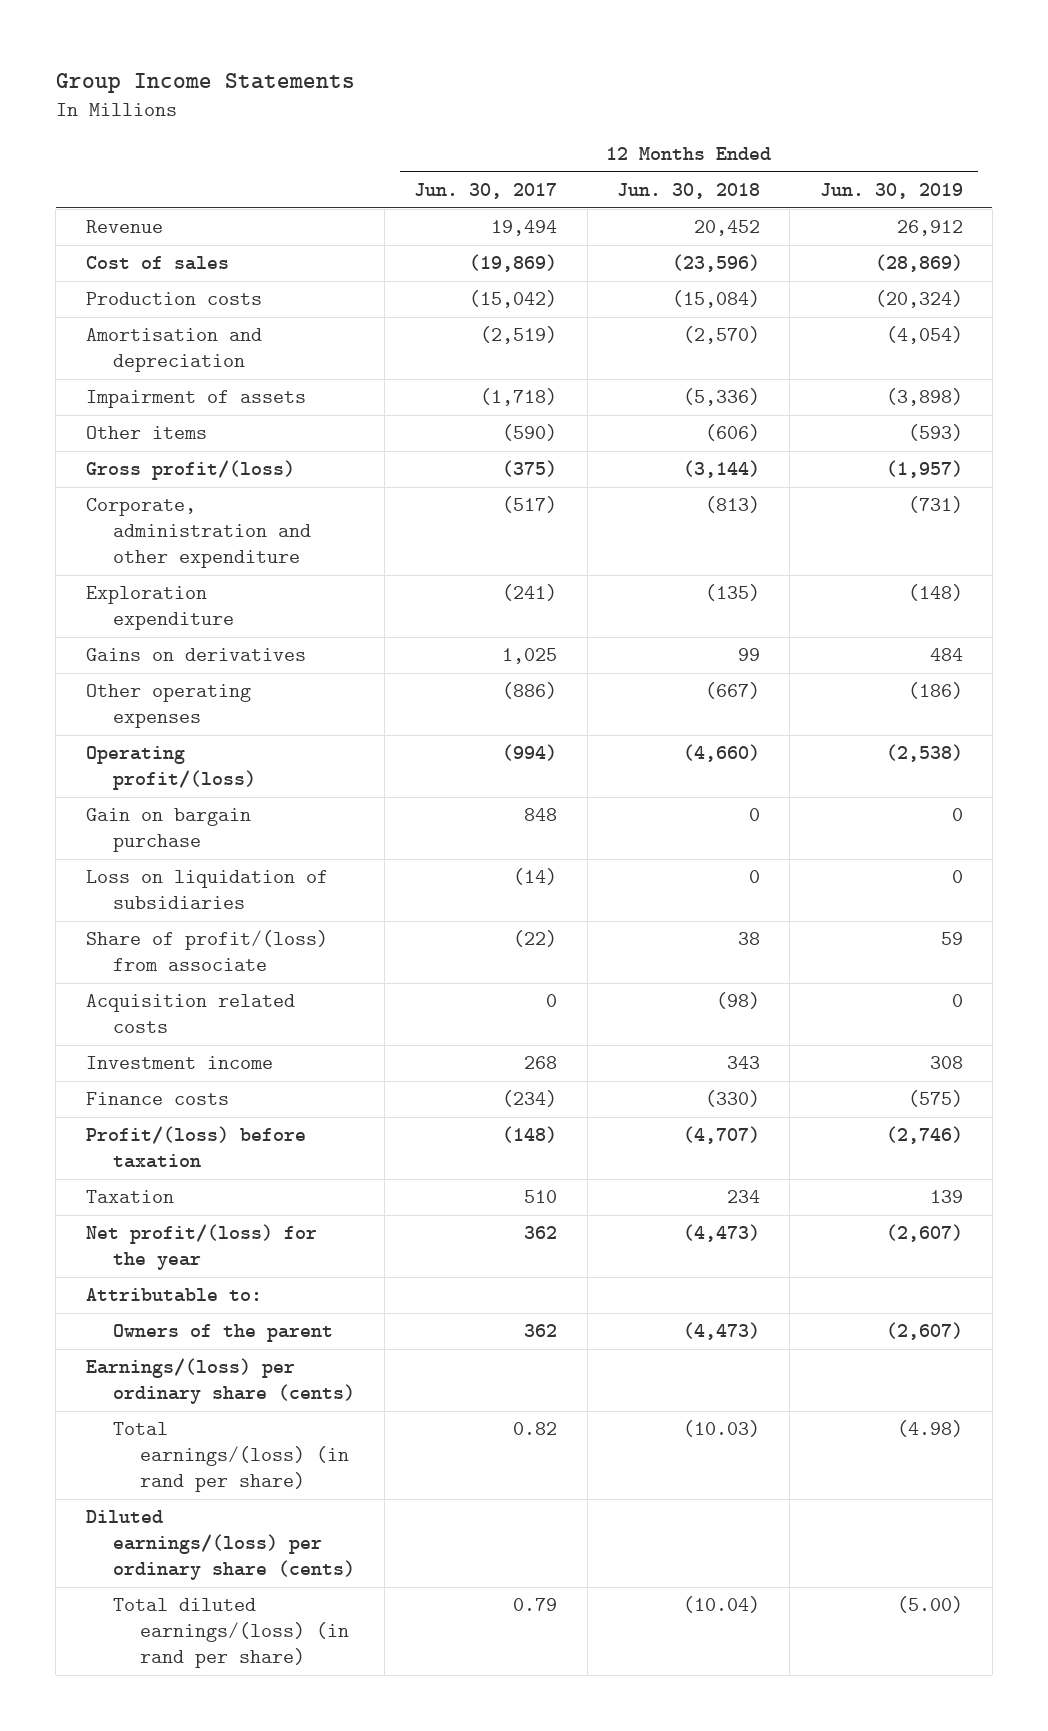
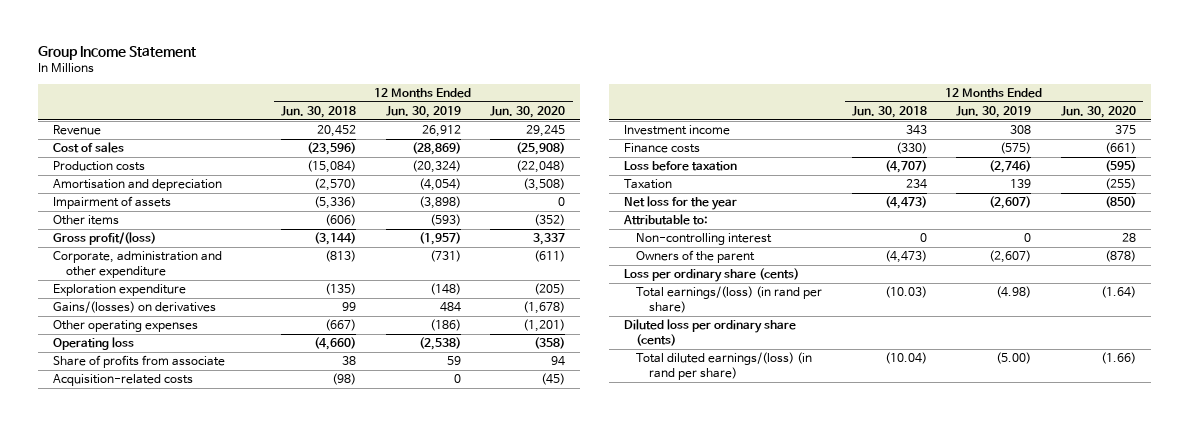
- Group Income Statements
+ Group Income Statement
- | 12 Months Ended Jun. 30, 2017 | 12 Months Ended Jun. 30, 2018 | 12 Months Ended Jun. 30, 2019
+ | 12 Months Ended Jun. 30, 2018 | 12 Months Ended Jun. 30, 2019 | 12 Months Ended Jun. 30, 2020
- Gains on derivatives | 1,025 | 99 | 484
+ Gains/(losses) on derivatives | 99 | 484 | (1,678)
- Operating profit/(loss) | (994) | (4,660) | (2,538)
- Gain on bargain purchase | 848 | 0 | 0
- Loss on liquidation of subsidiaries | (14) | 0 | 0
- Share of profit/(loss) from associate | (22) | 38 | 59
- Acquisition related costs | 0 | (98) | 0
+ Operating loss | (4,660) | (2,538) | (358)
+ Share of profits from associate | 38 | 59 | 94
+ Acquisition-related costs | (98) | 0 | (45)
- Profit/(loss) before taxation | (148) | (4,707) | (2,746)
+ Loss before taxation | (4,707) | (2,746) | (595)
- Net profit/(loss) for the year | 362 | (4,473) | (2,607)
+ Net loss for the year | (4,473) | (2,607) | (850)
+ Non-controlling interest | 0 | 0 | 28
- Earnings/(loss) per ordinary share (cents)
+ Loss per ordinary share (cents)
- Diluted earnings/(loss) per ordinary share (cents)
+ Diluted loss per ordinary share (cents)

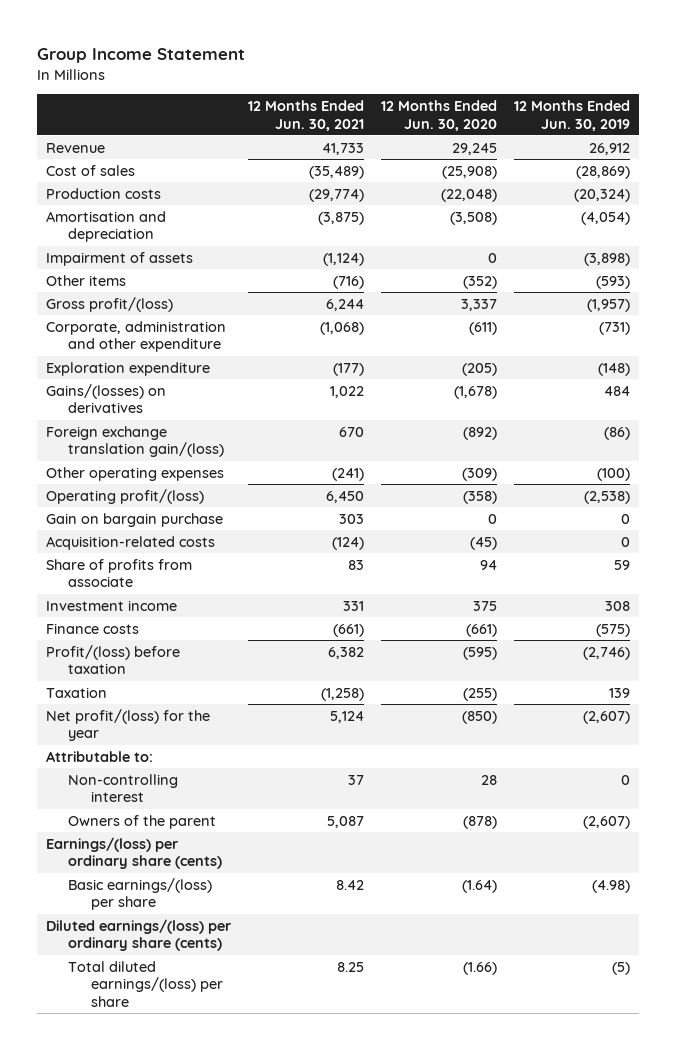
- | 12 Months Ended Jun. 30, 2018 | 12 Months Ended Jun. 30, 2019 | 12 Months Ended Jun. 30, 2020
+ | 12 Months Ended Jun. 30, 2021 | 12 Months Ended Jun. 30, 2020 | 12 Months Ended Jun. 30, 2019
- Other operating expenses | (667) | (186) | (1,201)
- Operating loss | (4,660) | (2,538) | (358)
+ Foreign exchange translation gain/(loss) | 670 | (892) | (86)
+ Other operating expenses | (241) | (309) | (100)
+ Operating profit/(loss) | 6,450 | (358) | (2,538)
+ Gain on bargain purchase | 303 | 0 | 0
moved down: Share of profits from associate | 83 | 94 | 59
- Loss before taxation | (4,707) | (2,746) | (595)
+ Profit/(loss) before taxation | 6,382 | (595) | (2,746)
- Net loss for the year | (4,473) | (2,607) | (850)
+ Net profit/(loss) for the year | 5,124 | (850) | (2,607)
- Loss per ordinary share (cents)
- Total earnings/(loss) (in rand per share) | (10.03) | (4.98) | (1.64)
- Diluted loss per ordinary share (cents)
- Total diluted earnings/(loss) (in rand per share) | (10.04) | (5.00) | (1.66)
+ Earnings/(loss) per ordinary share (cents)
+ Basic earnings/(loss) per share | 8.42 | (1.64) | (4.98)
+ Diluted earnings/(loss) per ordinary share (cents)
+ Total diluted earnings/(loss) per share | 8.25 | (1.66) | (5)

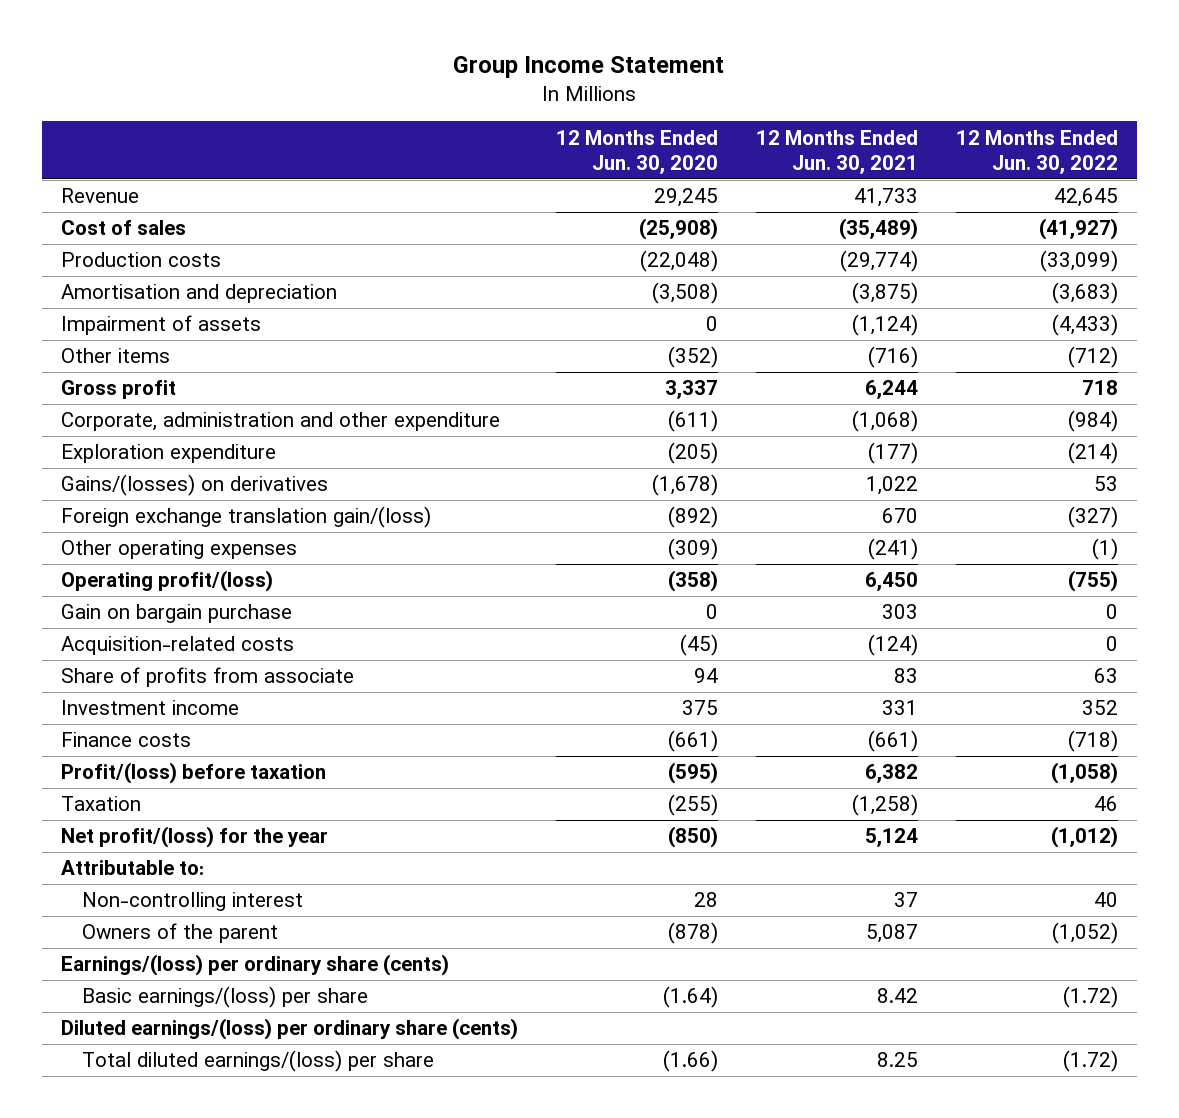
- | 12 Months Ended Jun. 30, 2021 | 12 Months Ended Jun. 30, 2020 | 12 Months Ended Jun. 30, 2019
+ | 12 Months Ended Jun. 30, 2020 | 12 Months Ended Jun. 30, 2021 | 12 Months Ended Jun. 30, 2022
- Gross profit/(loss) | 6,244 | 3,337 | (1,957)
+ Gross profit | 3,337 | 6,244 | 718

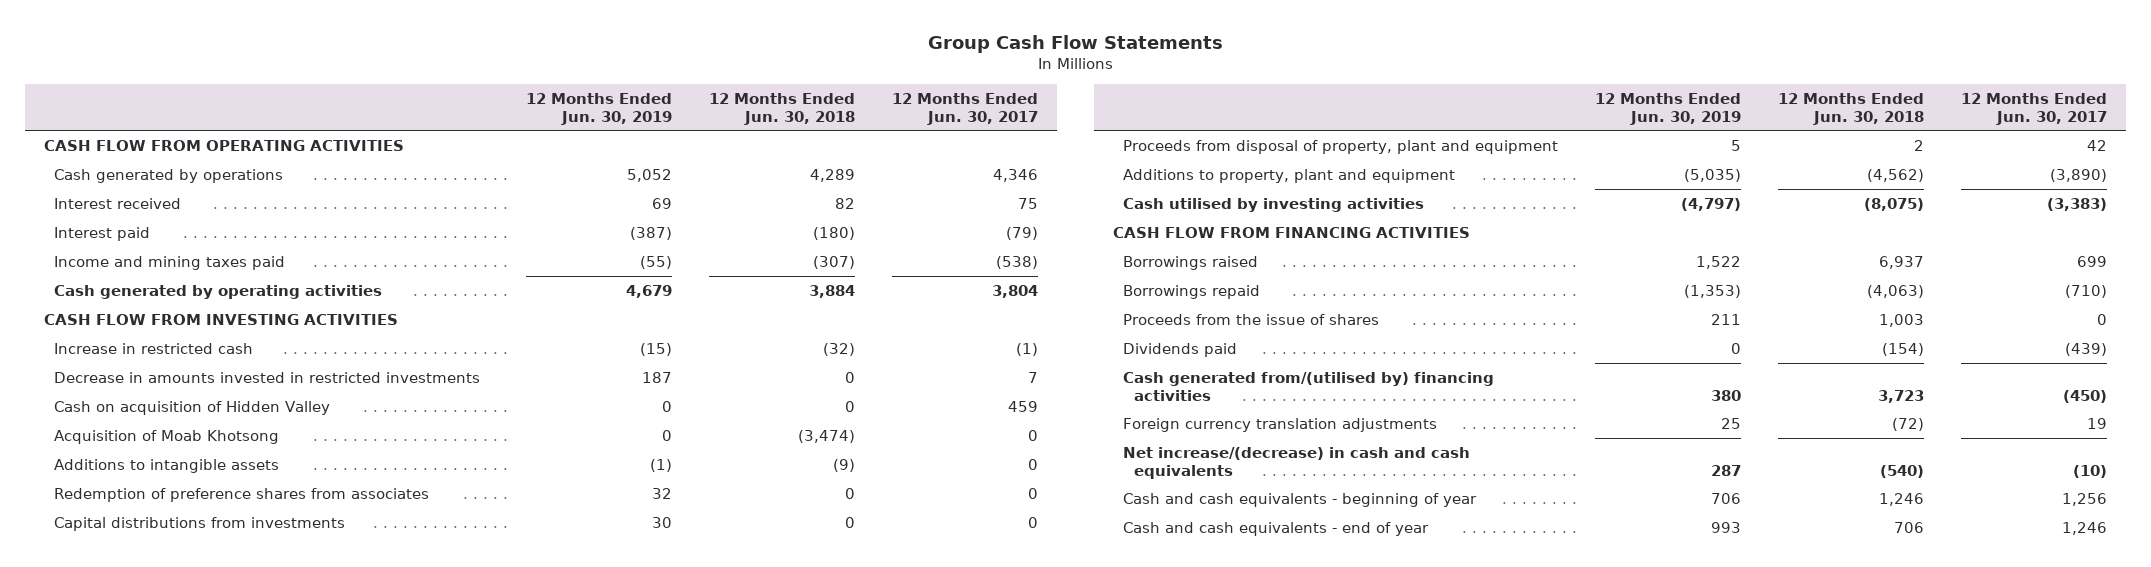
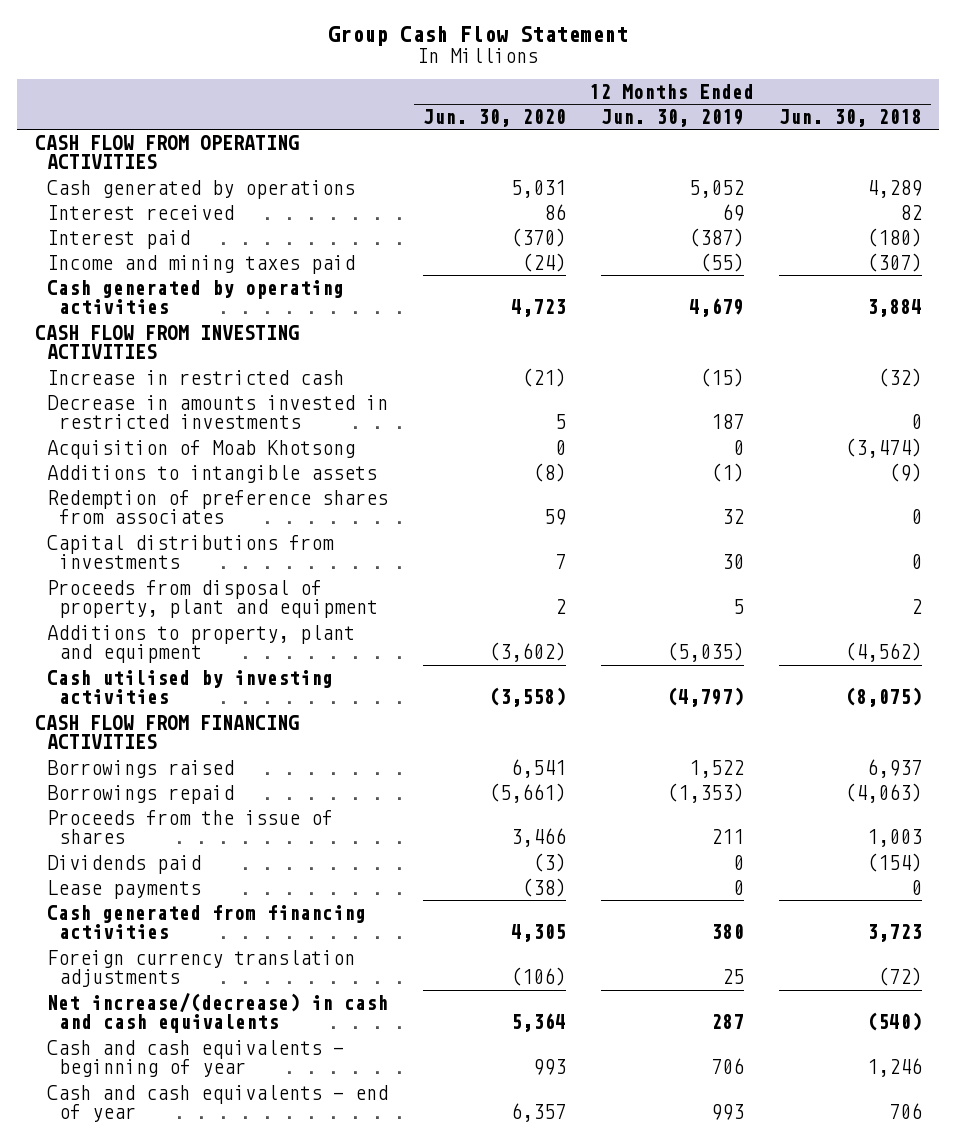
- Group Cash Flow Statements
+ Group Cash Flow Statement
- | 12 Months Ended Jun. 30, 2019 | 12 Months Ended Jun. 30, 2018 | 12 Months Ended Jun. 30, 2017
+ | 12 Months Ended Jun. 30, 2020 | 12 Months Ended Jun. 30, 2019 | 12 Months Ended Jun. 30, 2018
- Cash on acquisition of Hidden Valley | 0 | 0 | 459
- Cash generated from/(utilised by) financing activities | 380 | 3,723 | (450)
+ Lease payments | (38) | 0 | 0
+ Cash generated from financing activities | 4,305 | 380 | 3,723

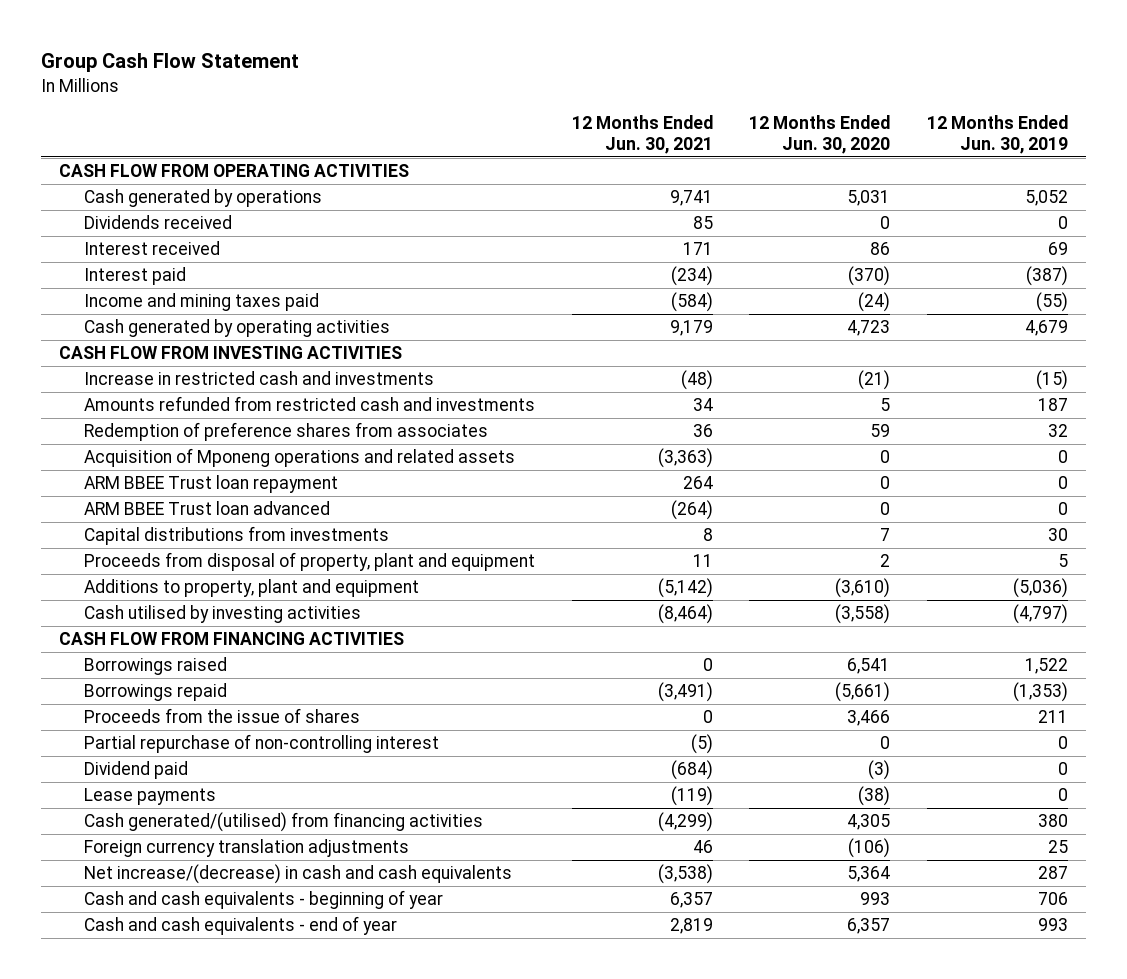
- | 12 Months Ended Jun. 30, 2020 | 12 Months Ended Jun. 30, 2019 | 12 Months Ended Jun. 30, 2018
+ | 12 Months Ended Jun. 30, 2021 | 12 Months Ended Jun. 30, 2020 | 12 Months Ended Jun. 30, 2019
+ Dividends received | 85 | 0 | 0
- Increase in restricted cash | (21) | (15) | (32)
- Decrease in amounts invested in restricted investments | 5 | 187 | 0
- Acquisition of Moab Khotsong | 0 | 0 | (3,474)
- Additions to intangible assets | (8) | (1) | (9)
+ Increase in restricted cash and investments | (48) | (21) | (15)
+ Amounts refunded from restricted cash and investments | 34 | 5 | 187
+ Acquisition of Mponeng operations and related assets | (3,363) | 0 | 0
+ ARM BBEE Trust loan repayment | 264 | 0 | 0
+ ARM BBEE Trust loan advanced | (264) | 0 | 0
- Additions to property, plant and equipment | (3,602) | (5,035) | (4,562)
+ Additions to property, plant and equipment | (5,142) | (3,610) | (5,036)
- Dividends paid | (3) | 0 | (154)
+ Partial repurchase of non-controlling interest | (5) | 0 | 0
+ Dividend paid | (684) | (3) | 0
- Cash generated from financing activities | 4,305 | 380 | 3,723
+ Cash generated/(utilised) from financing activities | (4,299) | 4,305 | 380

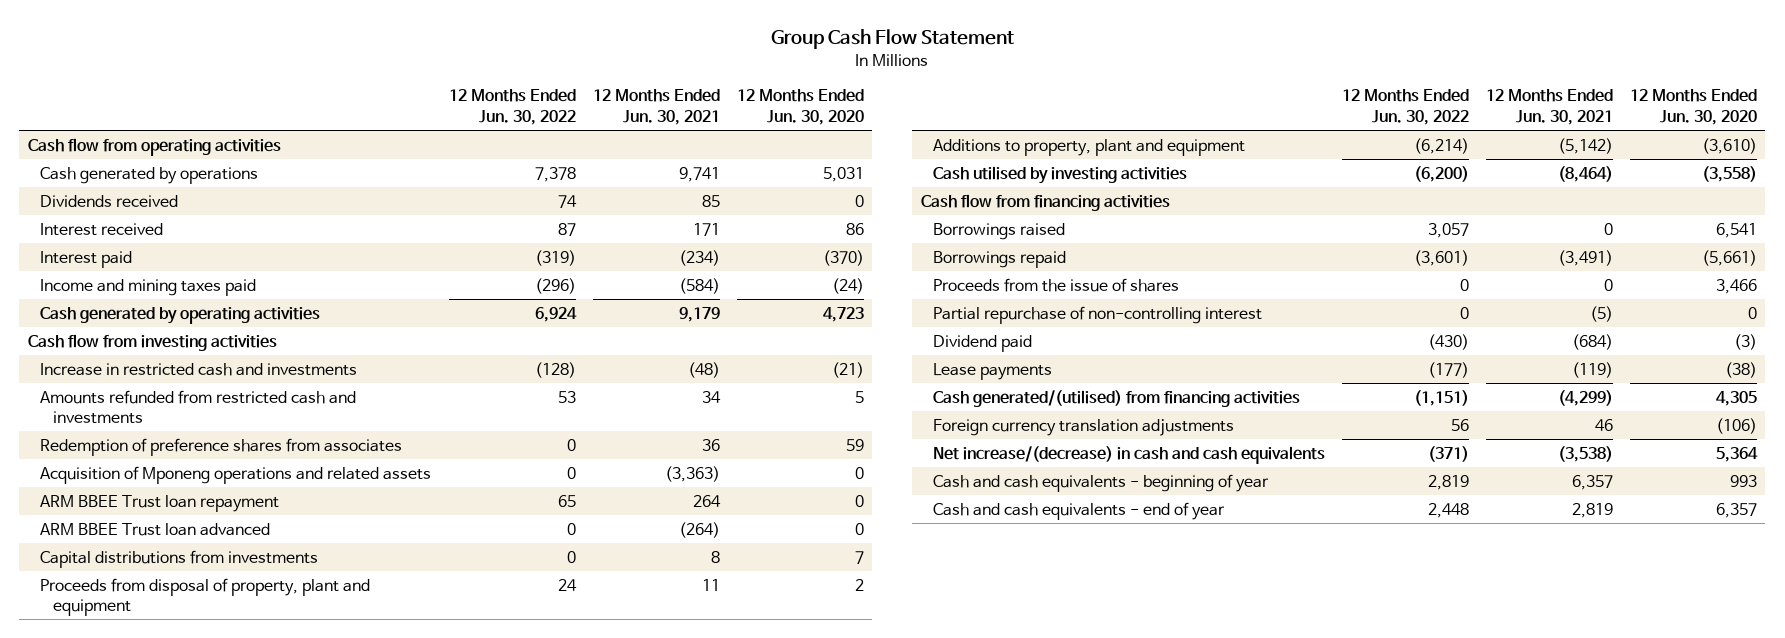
- | 12 Months Ended Jun. 30, 2021 | 12 Months Ended Jun. 30, 2020 | 12 Months Ended Jun. 30, 2019
+ | 12 Months Ended Jun. 30, 2022 | 12 Months Ended Jun. 30, 2021 | 12 Months Ended Jun. 30, 2020
- CASH FLOW FROM OPERATING ACTIVITIES
+ Cash flow from operating activities
- CASH FLOW FROM INVESTING ACTIVITIES
+ Cash flow from investing activities
- CASH FLOW FROM FINANCING ACTIVITIES
+ Cash flow from financing activities

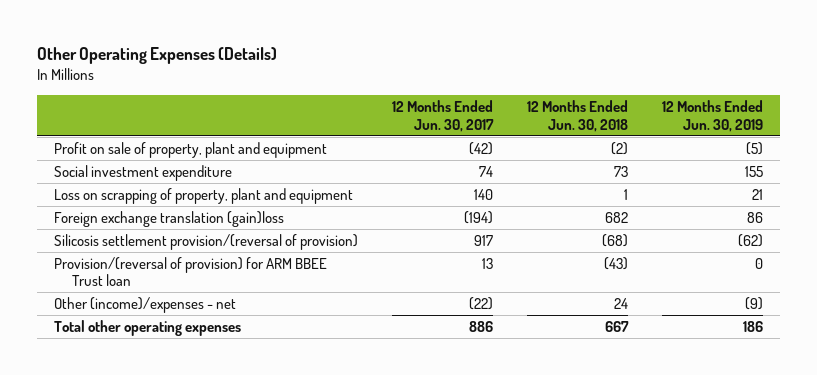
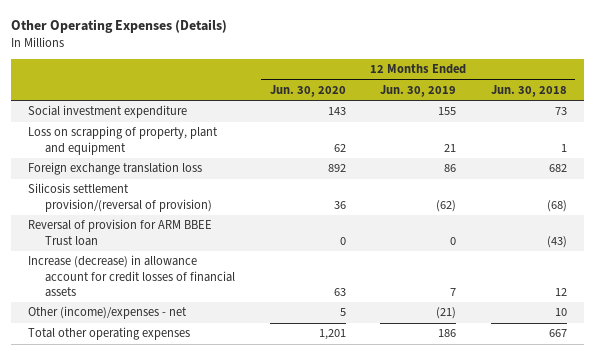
- | 12 Months Ended Jun. 30, 2017 | 12 Months Ended Jun. 30, 2018 | 12 Months Ended Jun. 30, 2019
+ | 12 Months Ended Jun. 30, 2020 | 12 Months Ended Jun. 30, 2019 | 12 Months Ended Jun. 30, 2018
- Profit on sale of property, plant and equipment | (42) | (2) | (5)
- Foreign exchange translation (gain)loss | (194) | 682 | 86
+ Foreign exchange translation loss | 892 | 86 | 682
- Provision/(reversal of provision) for ARM BBEE Trust loan | 13 | (43) | 0
- Other (income)/expenses - net | (22) | 24 | (9)
+ Reversal of provision for ARM BBEE Trust loan | 0 | 0 | (43)
+ Increase (decrease) in allowance account for credit losses of financial assets | 63 | 7 | 12
+ Other (income)/expenses - net | 5 | (21) | 10

